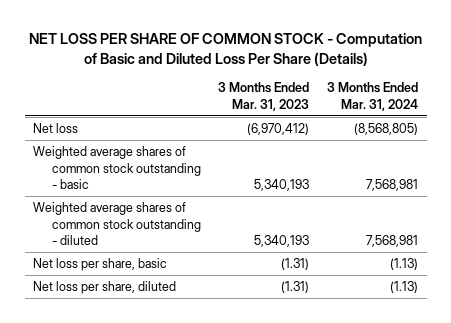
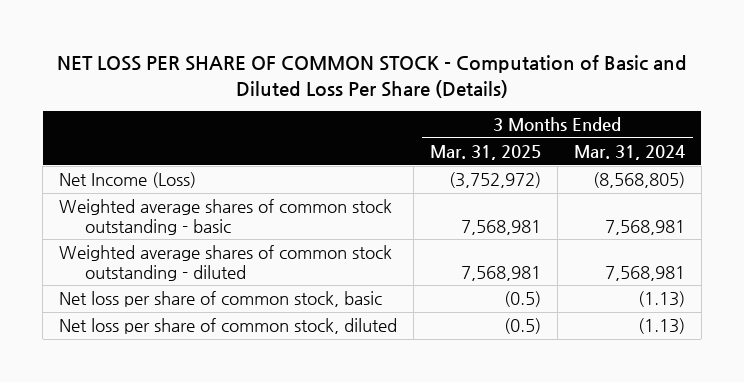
- | 3 Months Ended Mar. 31, 2023 | 3 Months Ended Mar. 31, 2024
+ | 3 Months Ended Mar. 31, 2025 | 3 Months Ended Mar. 31, 2024
- Net loss | (6,970,412) | (8,568,805)
+ Net Income (Loss) | (3,752,972) | (8,568,805)
- Net loss per share, basic | (1.31) | (1.13)
- Net loss per share, diluted | (1.31) | (1.13)
+ Net loss per share of common stock, basic | (0.5) | (1.13)
+ Net loss per share of common stock, diluted | (0.5) | (1.13)

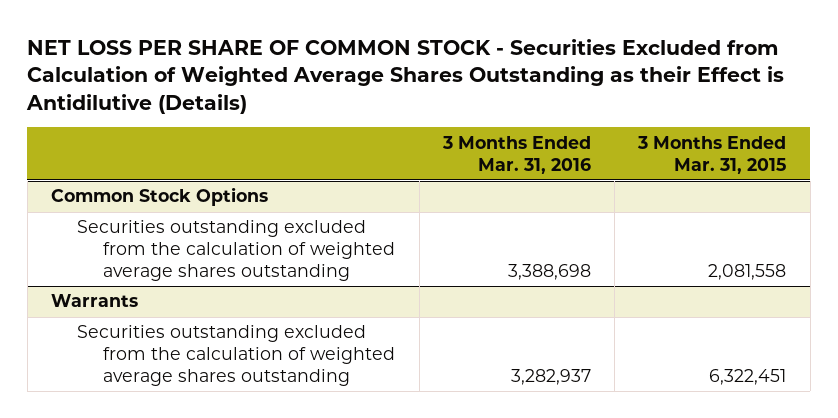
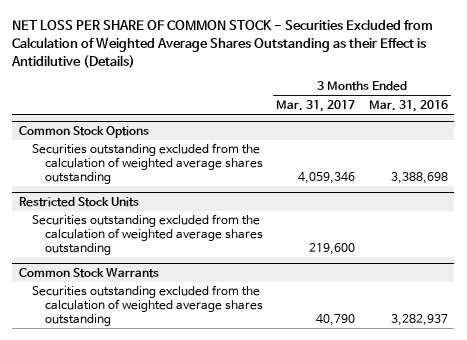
- | 3 Months Ended Mar. 31, 2016 | 3 Months Ended Mar. 31, 2015
+ | 3 Months Ended Mar. 31, 2017 | 3 Months Ended Mar. 31, 2016
- Warrants
+ Restricted Stock Units
+ Securities outstanding excluded from the calculation of weighted average shares outstanding | 219,600 |
+ Common Stock Warrants

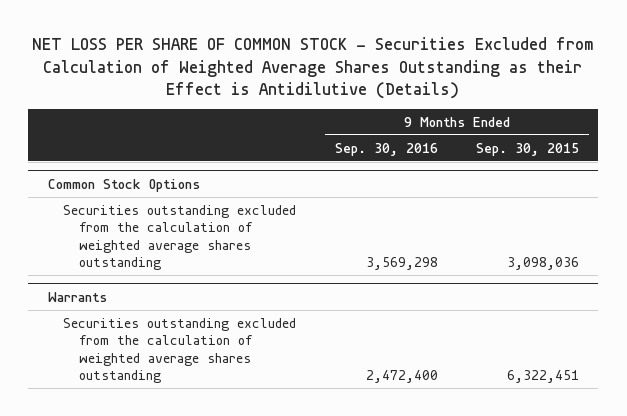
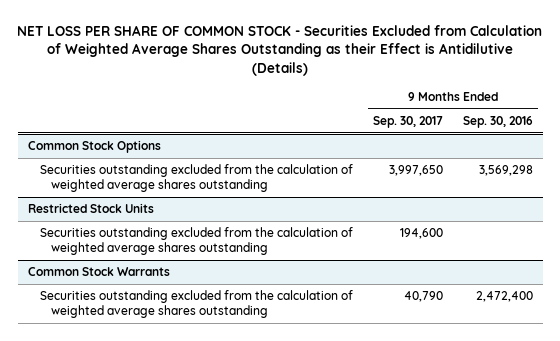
- | 9 Months Ended Sep. 30, 2016 | 9 Months Ended Sep. 30, 2015
+ | 9 Months Ended Sep. 30, 2017 | 9 Months Ended Sep. 30, 2016
- Warrants
+ Restricted Stock Units
+ Securities outstanding excluded from the calculation of weighted average shares outstanding | 194,600 |
+ Common Stock Warrants

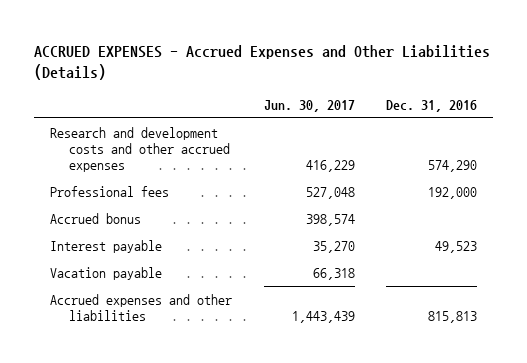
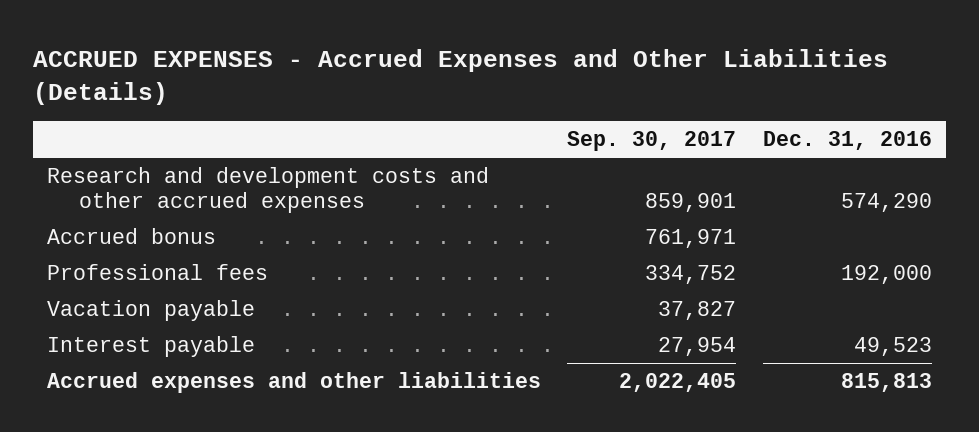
- | Jun. 30, 2017 | Dec. 31, 2016
+ | Sep. 30, 2017 | Dec. 31, 2016
moved down: Professional fees | 334,752 | 192,000
moved down: Interest payable | 27,954 | 49,523

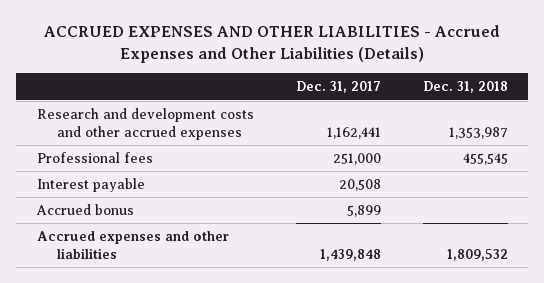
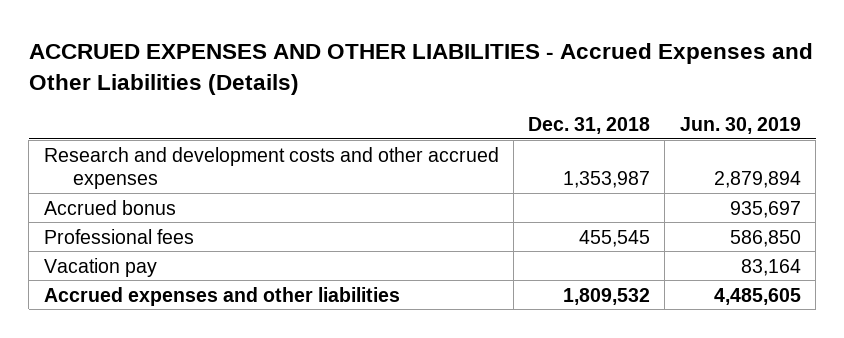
- | Dec. 31, 2017 | Dec. 31, 2018
+ | Dec. 31, 2018 | Jun. 30, 2019
- Interest payable | 20,508 |
moved down: Professional fees | 455,545 | 586,850
+ Vacation pay | | 83,164

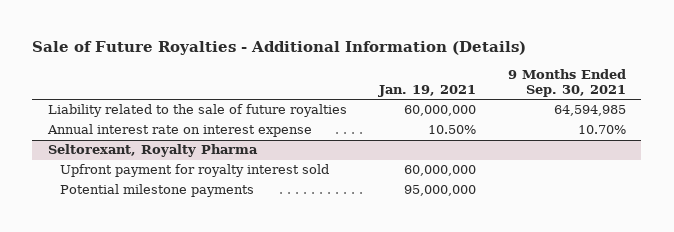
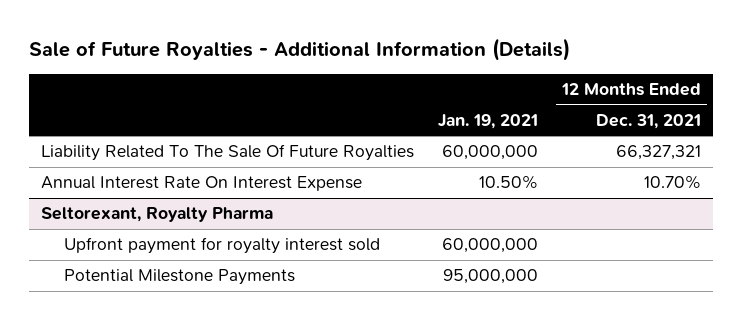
- | Jan. 19, 2021 | 9 Months Ended Sep. 30, 2021
+ | Jan. 19, 2021 | 12 Months Ended Dec. 31, 2021
- Liability related to the sale of future royalties | 60,000,000 | 64,594,985
- Annual interest rate on interest expense | 10.50% | 10.70%
+ Liability Related To The Sale Of Future Royalties | 60,000,000 | 66,327,321
+ Annual Interest Rate On Interest Expense | 10.50% | 10.70%
@ Seltorexant, Royalty Pharma
- Potential milestone payments | 95,000,000 |
+ Potential Milestone Payments | 95,000,000 |

